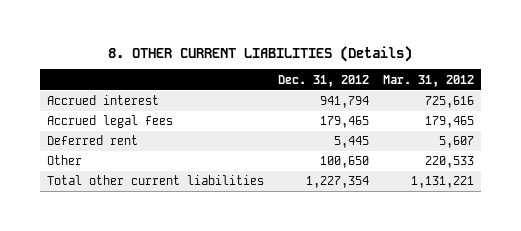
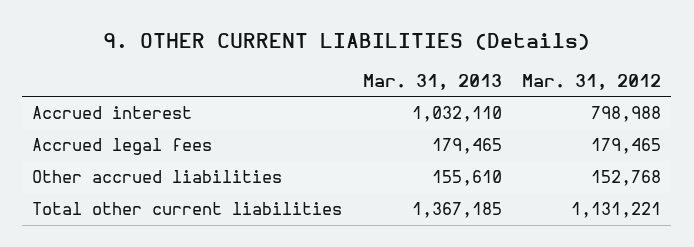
- 8. OTHER CURRENT LIABILITIES (Details)
+ 9. OTHER CURRENT LIABILITIES (Details)
- | Dec. 31, 2012 | Mar. 31, 2012
+ | Mar. 31, 2013 | Mar. 31, 2012
- Accrued interest | 941,794 | 725,616
+ Accrued interest | 1,032,110 | 798,988
- Deferred rent | 5,445 | 5,607
- Other | 100,650 | 220,533
+ Other accrued liabilities | 155,610 | 152,768

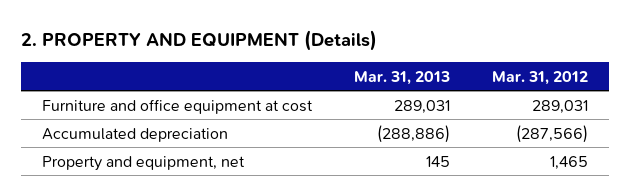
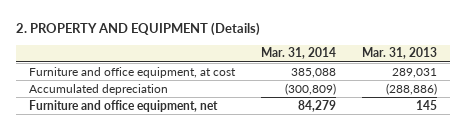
- | Mar. 31, 2013 | Mar. 31, 2012
+ | Mar. 31, 2014 | Mar. 31, 2013
- Furniture and office equipment at cost | 289,031 | 289,031
+ Furniture and office equipment, at cost | 385,088 | 289,031
- Property and equipment, net | 145 | 1,465
+ Furniture and office equipment, net | 84,279 | 145

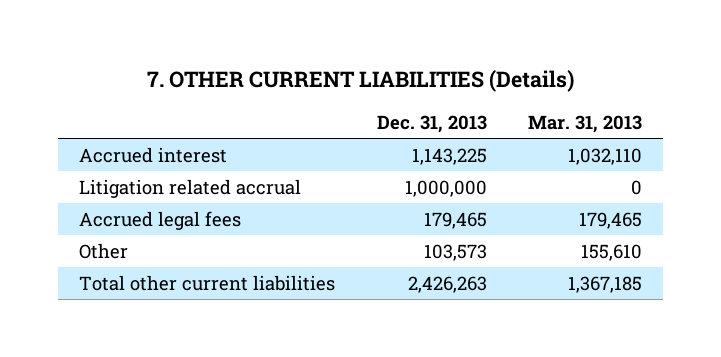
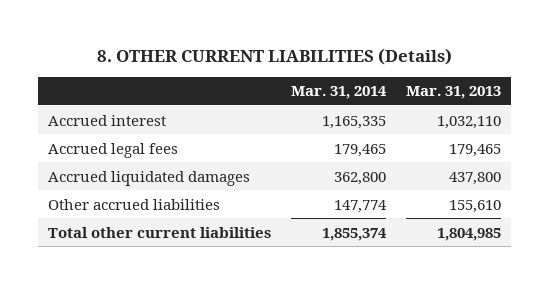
- 7. OTHER CURRENT LIABILITIES (Details)
+ 8. OTHER CURRENT LIABILITIES (Details)
- | Dec. 31, 2013 | Mar. 31, 2013
+ | Mar. 31, 2014 | Mar. 31, 2013
- Litigation related accrual | 1,000,000 | 0
- Other | 103,573 | 155,610
- Total other current liabilities | 2,426,263 | 1,367,185
+ Accrued liquidated damages | 362,800 | 437,800
+ Other accrued liabilities | 147,774 | 155,610
+ Total other current liabilities | 1,855,374 | 1,804,985

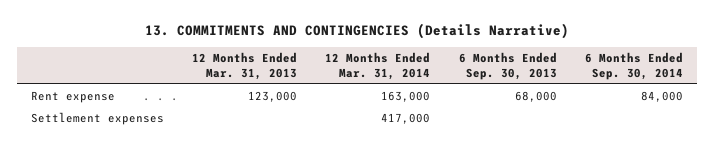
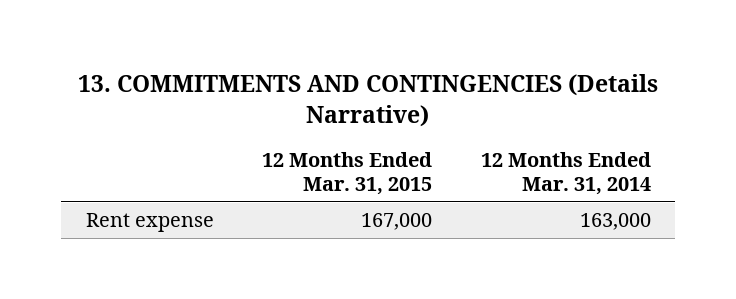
- | 12 Months Ended Mar. 31, 2013 | 12 Months Ended Mar. 31, 2014 | 6 Months Ended Sep. 30, 2013 | 6 Months Ended Sep. 30, 2014
+ | 12 Months Ended Mar. 31, 2015 | 12 Months Ended Mar. 31, 2014
- Settlement expenses | | 417,000 | |

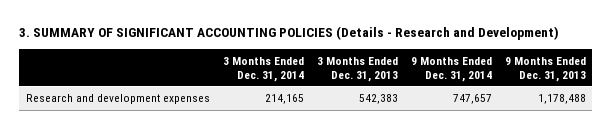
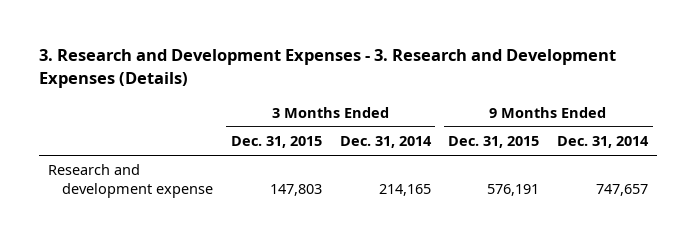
- 3. SUMMARY OF SIGNIFICANT ACCOUNTING POLICIES (Details - Research and Development)
+ 3. Research and Development Expenses - 3. Research and Development Expenses (Details)
- | 3 Months Ended Dec. 31, 2014 | 3 Months Ended Dec. 31, 2013 | 9 Months Ended Dec. 31, 2014 | 9 Months Ended Dec. 31, 2013
+ | 3 Months Ended Dec. 31, 2015 | 3 Months Ended Dec. 31, 2014 | 9 Months Ended Dec. 31, 2015 | 9 Months Ended Dec. 31, 2014
- Research and development expenses | 214,165 | 542,383 | 747,657 | 1,178,488
+ Research and development expense | 147,803 | 214,165 | 576,191 | 747,657

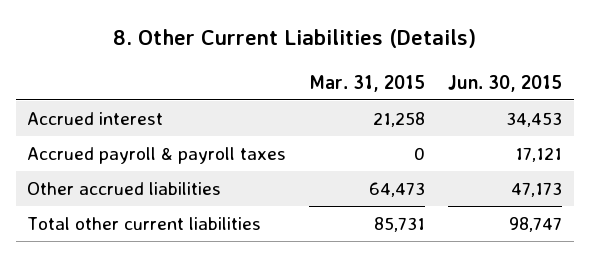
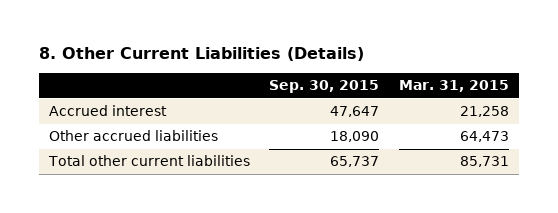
- | Mar. 31, 2015 | Jun. 30, 2015
+ | Sep. 30, 2015 | Mar. 31, 2015
- Accrued payroll & payroll taxes | 0 | 17,121

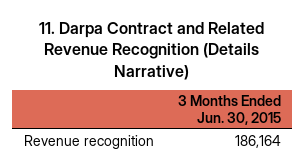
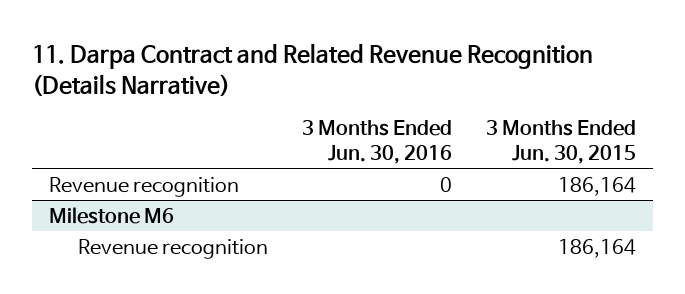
- | 3 Months Ended Jun. 30, 2015
+ | 3 Months Ended Jun. 30, 2016 | 3 Months Ended Jun. 30, 2015
+ Milestone M6
+ Revenue recognition | | 186,164

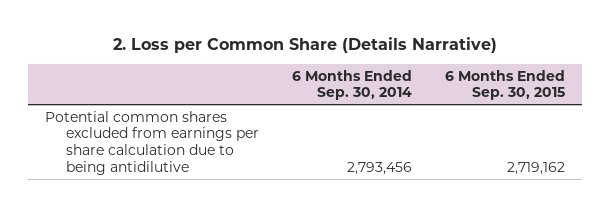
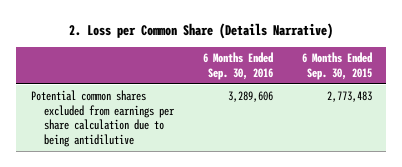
- | 6 Months Ended Sep. 30, 2014 | 6 Months Ended Sep. 30, 2015
+ | 6 Months Ended Sep. 30, 2016 | 6 Months Ended Sep. 30, 2015
- Potential common shares excluded from earnings per share calculation due to being antidilutive | 2,793,456 | 2,719,162
+ Potential common shares excluded from earnings per share calculation due to being antidilutive | 3,289,606 | 2,773,483

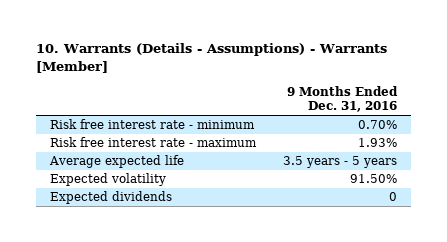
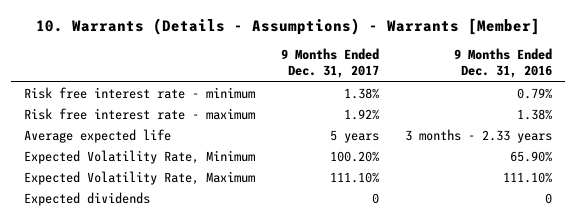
- | 9 Months Ended Dec. 31, 2016
+ | 9 Months Ended Dec. 31, 2017 | 9 Months Ended Dec. 31, 2016
- Risk free interest rate - minimum | 0.70%
- Risk free interest rate - maximum | 1.93%
- Average expected life | 3.5 years - 5 years
- Expected volatility | 91.50%
+ Risk free interest rate - minimum | 1.38% | 0.79%
+ Risk free interest rate - maximum | 1.92% | 1.38%
+ Average expected life | 5 years | 3 months - 2.33 years
+ Expected Volatility Rate, Minimum | 100.20% | 65.90%
+ Expected Volatility Rate, Maximum | 111.10% | 111.10%

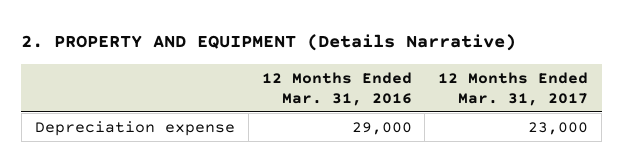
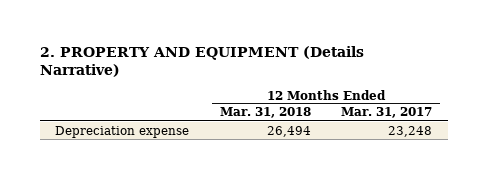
- | 12 Months Ended Mar. 31, 2016 | 12 Months Ended Mar. 31, 2017
+ | 12 Months Ended Mar. 31, 2018 | 12 Months Ended Mar. 31, 2017
- Depreciation expense | 29,000 | 23,000
+ Depreciation expense | 26,494 | 23,248

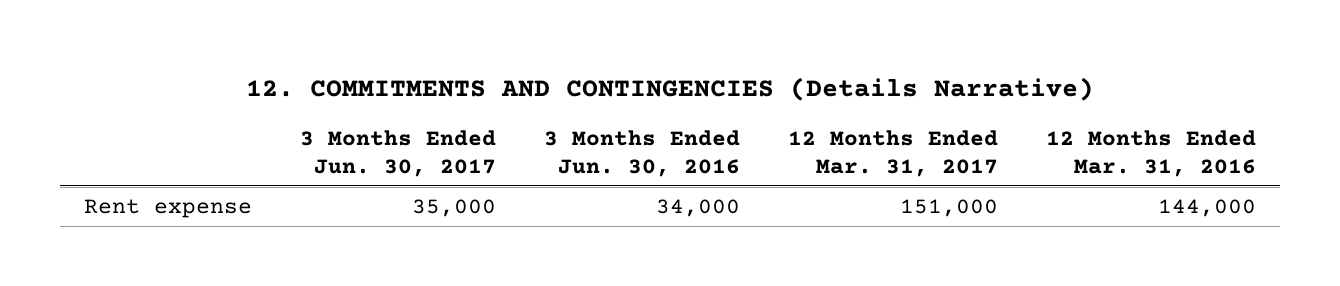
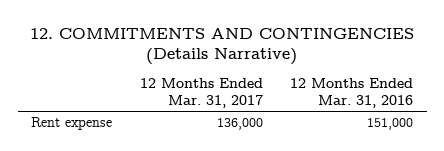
- | 3 Months Ended Jun. 30, 2017 | 3 Months Ended Jun. 30, 2016 | 12 Months Ended Mar. 31, 2017 | 12 Months Ended Mar. 31, 2016
+ | 12 Months Ended Mar. 31, 2017 | 12 Months Ended Mar. 31, 2016
- Rent expense | 35,000 | 34,000 | 151,000 | 144,000
+ Rent expense | 136,000 | 151,000

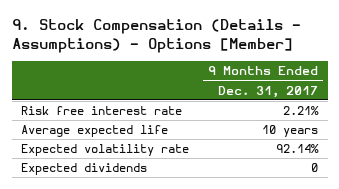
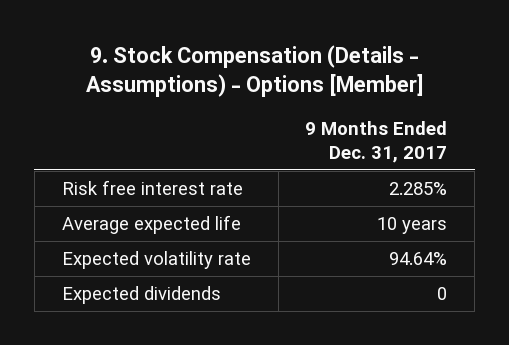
- Risk free interest rate | 2.21%
+ Risk free interest rate | 2.285%
- Expected volatility rate | 92.14%
+ Expected volatility rate | 94.64%

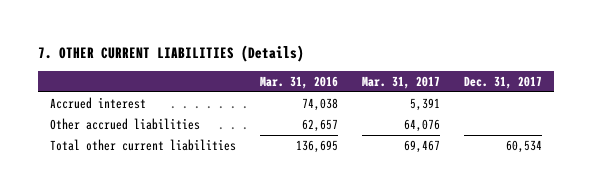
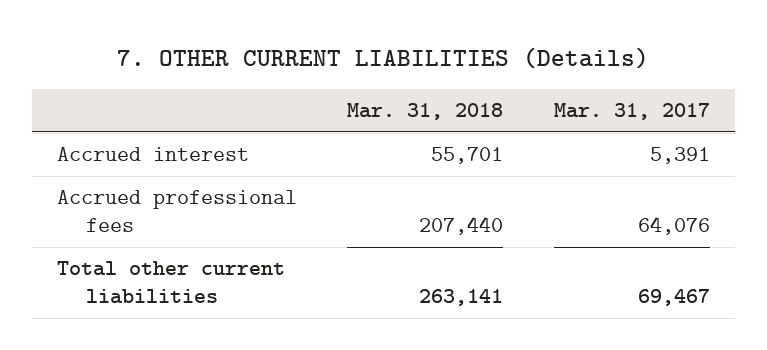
- | Mar. 31, 2016 | Mar. 31, 2017 | Dec. 31, 2017
+ | Mar. 31, 2018 | Mar. 31, 2017
- Other accrued liabilities | 62,657 | 64,076 |
+ Accrued professional fees | 207,440 | 64,076

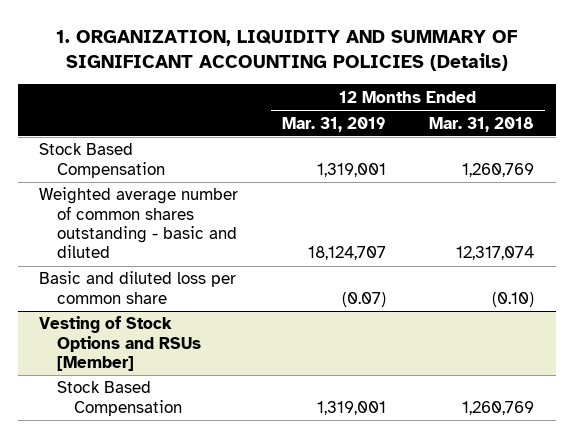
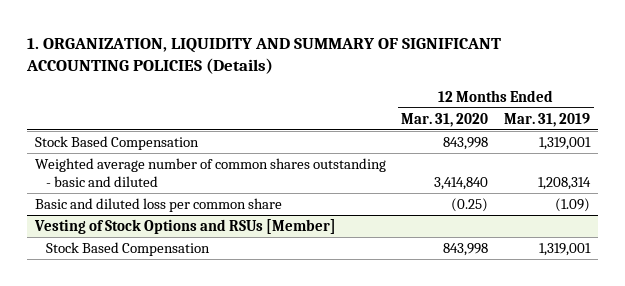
- | 12 Months Ended Mar. 31, 2019 | 12 Months Ended Mar. 31, 2018
+ | 12 Months Ended Mar. 31, 2020 | 12 Months Ended Mar. 31, 2019
- Weighted average number of common shares outstanding - basic and diluted | 18,124,707 | 12,317,074
- Basic and diluted loss per common share | (0.07) | (0.10)
+ Weighted average number of common shares outstanding - basic and diluted | 3,414,840 | 1,208,314
+ Basic and diluted loss per common share | (0.25) | (1.09)

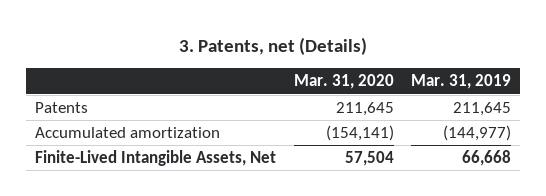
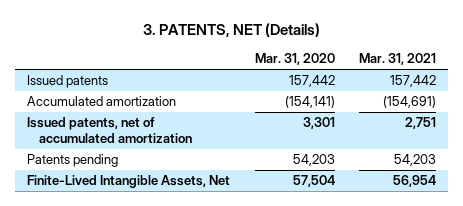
- 3. Patents, net (Details)
+ 3. PATENTS, NET (Details)
- | Mar. 31, 2020 | Mar. 31, 2019
+ | Mar. 31, 2020 | Mar. 31, 2021
- Patents | 211,645 | 211,645
+ Issued patents | 157,442 | 157,442
+ Issued patents, net of accumulated amortization | 3,301 | 2,751
+ Patents pending | 54,203 | 54,203

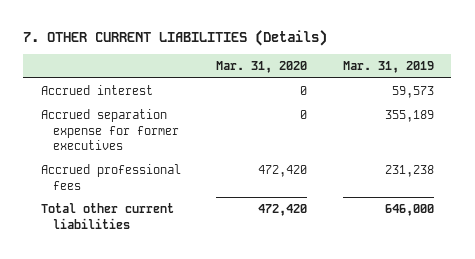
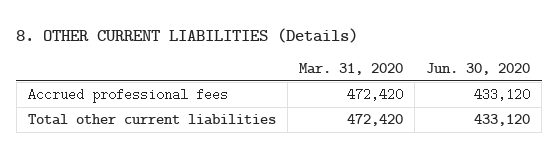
- 7. OTHER CURRENT LIABILITIES (Details)
+ 8. OTHER CURRENT LIABILITIES (Details)
- | Mar. 31, 2020 | Mar. 31, 2019
+ | Mar. 31, 2020 | Jun. 30, 2020
- Accrued interest | 0 | 59,573
- Accrued separation expense for former executives | 0 | 355,189

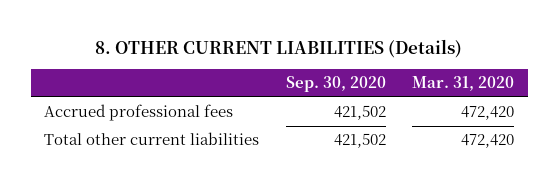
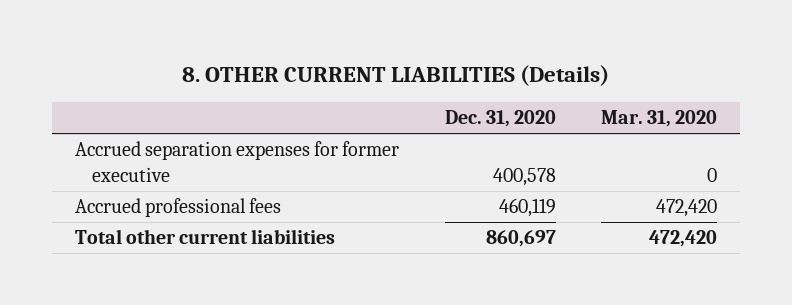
- | Sep. 30, 2020 | Mar. 31, 2020
+ | Dec. 31, 2020 | Mar. 31, 2020
+ Accrued separation expenses for former executive | 400,578 | 0

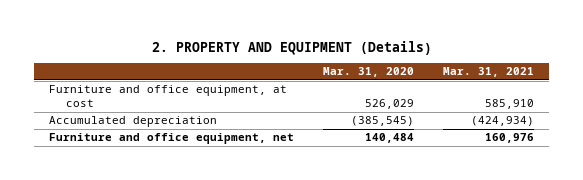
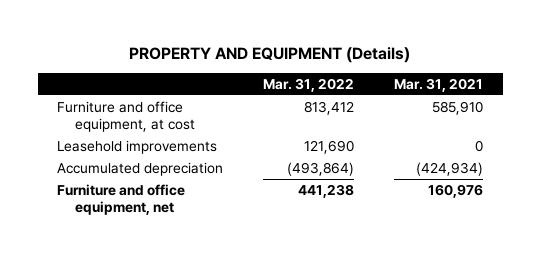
- 2. PROPERTY AND EQUIPMENT (Details)
+ PROPERTY AND EQUIPMENT (Details)
- | Mar. 31, 2020 | Mar. 31, 2021
+ | Mar. 31, 2022 | Mar. 31, 2021
+ Leasehold improvements | 121,690 | 0

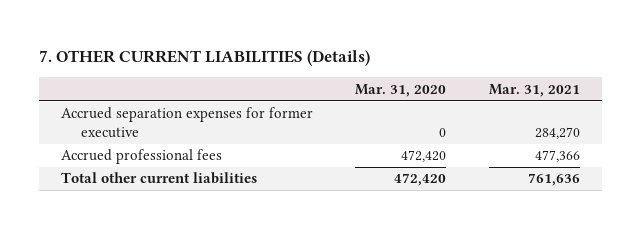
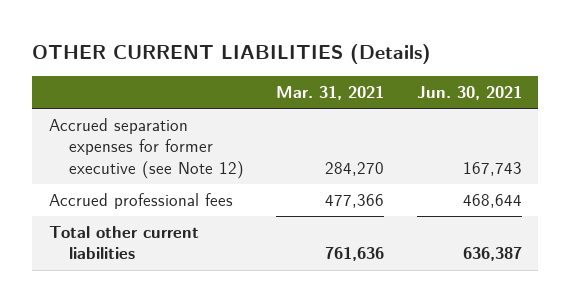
- 7. OTHER CURRENT LIABILITIES (Details)
+ OTHER CURRENT LIABILITIES (Details)
- | Mar. 31, 2020 | Mar. 31, 2021
+ | Mar. 31, 2021 | Jun. 30, 2021
- Accrued separation expenses for former executive | 0 | 284,270
+ Accrued separation expenses for former executive (see Note 12) | 284,270 | 167,743

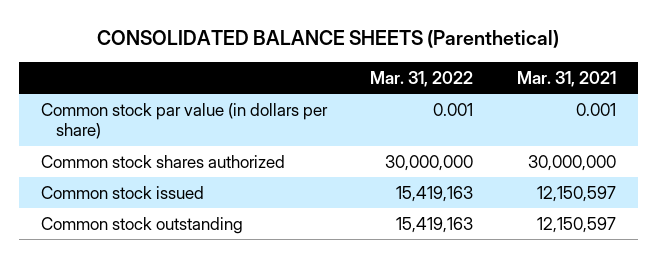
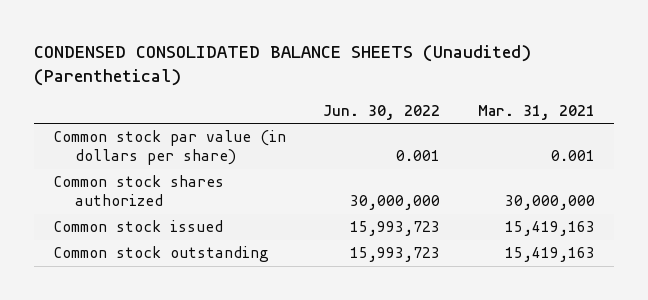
- CONSOLIDATED BALANCE SHEETS (Parenthetical)
+ CONDENSED CONSOLIDATED BALANCE SHEETS (Unaudited) (Parenthetical)
- | Mar. 31, 2022 | Mar. 31, 2021
+ | Jun. 30, 2022 | Mar. 31, 2021
- Common stock issued | 15,419,163 | 12,150,597
- Common stock outstanding | 15,419,163 | 12,150,597
+ Common stock issued | 15,993,723 | 15,419,163
+ Common stock outstanding | 15,993,723 | 15,419,163

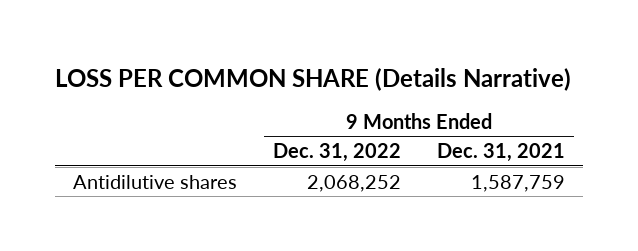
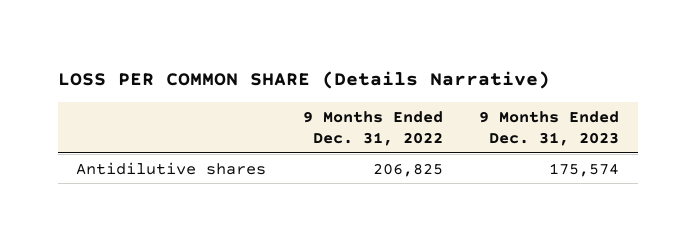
- | 9 Months Ended Dec. 31, 2022 | 9 Months Ended Dec. 31, 2021
+ | 9 Months Ended Dec. 31, 2022 | 9 Months Ended Dec. 31, 2023
- Antidilutive shares | 2,068,252 | 1,587,759
+ Antidilutive shares | 206,825 | 175,574

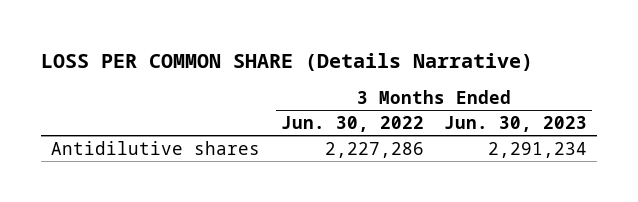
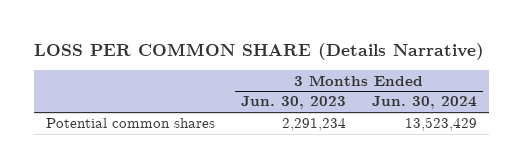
- | 3 Months Ended Jun. 30, 2022 | 3 Months Ended Jun. 30, 2023
+ | 3 Months Ended Jun. 30, 2023 | 3 Months Ended Jun. 30, 2024
- Antidilutive shares | 2,227,286 | 2,291,234
+ Potential common shares | 2,291,234 | 13,523,429

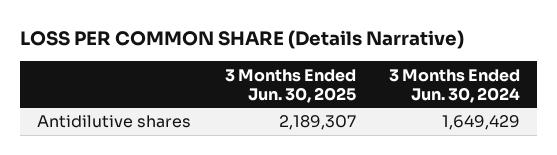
- | 3 Months Ended Jun. 30, 2023 | 3 Months Ended Jun. 30, 2024
+ | 3 Months Ended Jun. 30, 2025 | 3 Months Ended Jun. 30, 2024
- Potential common shares | 2,291,234 | 13,523,429
+ Antidilutive shares | 2,189,307 | 1,649,429

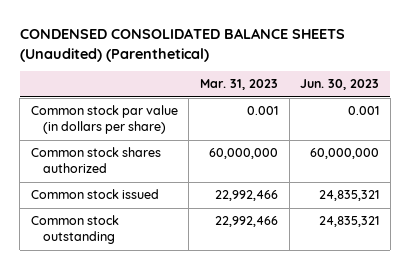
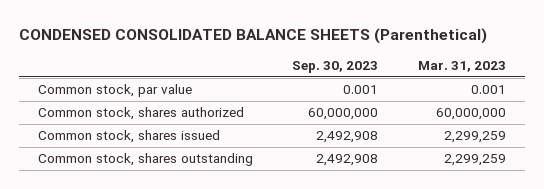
- CONDENSED CONSOLIDATED BALANCE SHEETS (Unaudited) (Parenthetical)
+ CONDENSED CONSOLIDATED BALANCE SHEETS (Parenthetical)
- | Mar. 31, 2023 | Jun. 30, 2023
+ | Sep. 30, 2023 | Mar. 31, 2023
- Common stock par value (in dollars per share) | 0.001 | 0.001
- Common stock shares authorized | 60,000,000 | 60,000,000
- Common stock issued | 22,992,466 | 24,835,321
- Common stock outstanding | 22,992,466 | 24,835,321
+ Common stock, par value | 0.001 | 0.001
+ Common stock, shares authorized | 60,000,000 | 60,000,000
+ Common stock, shares issued | 2,492,908 | 2,299,259
+ Common stock, shares outstanding | 2,492,908 | 2,299,259

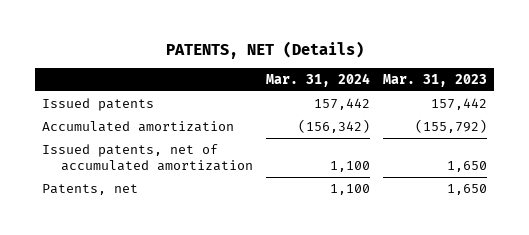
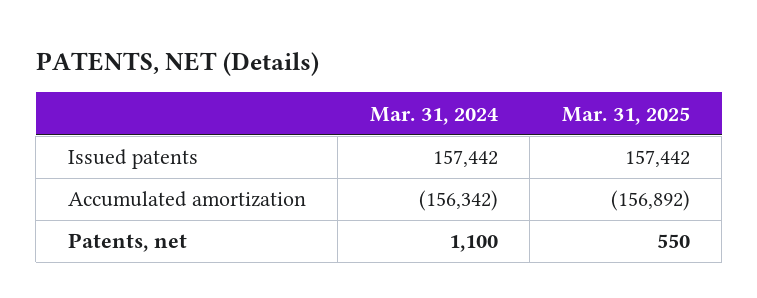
- | Mar. 31, 2024 | Mar. 31, 2023
+ | Mar. 31, 2024 | Mar. 31, 2025
- Issued patents, net of accumulated amortization | 1,100 | 1,650

